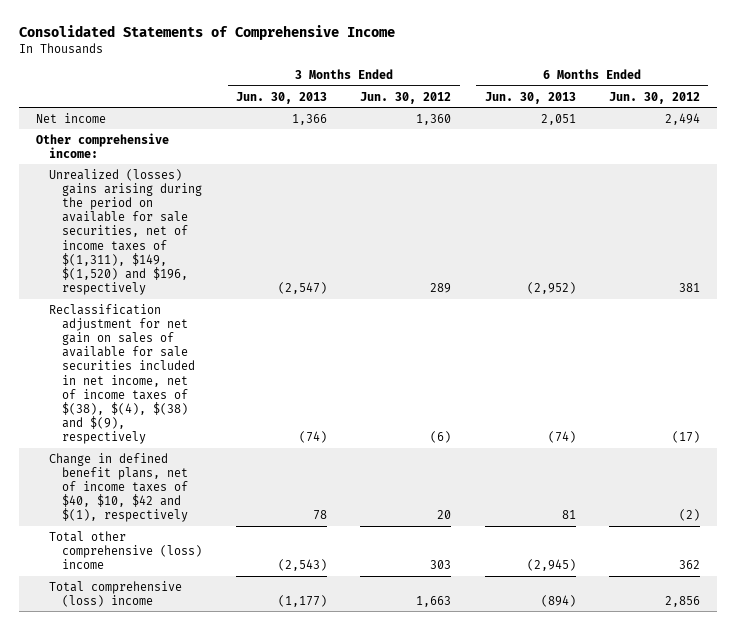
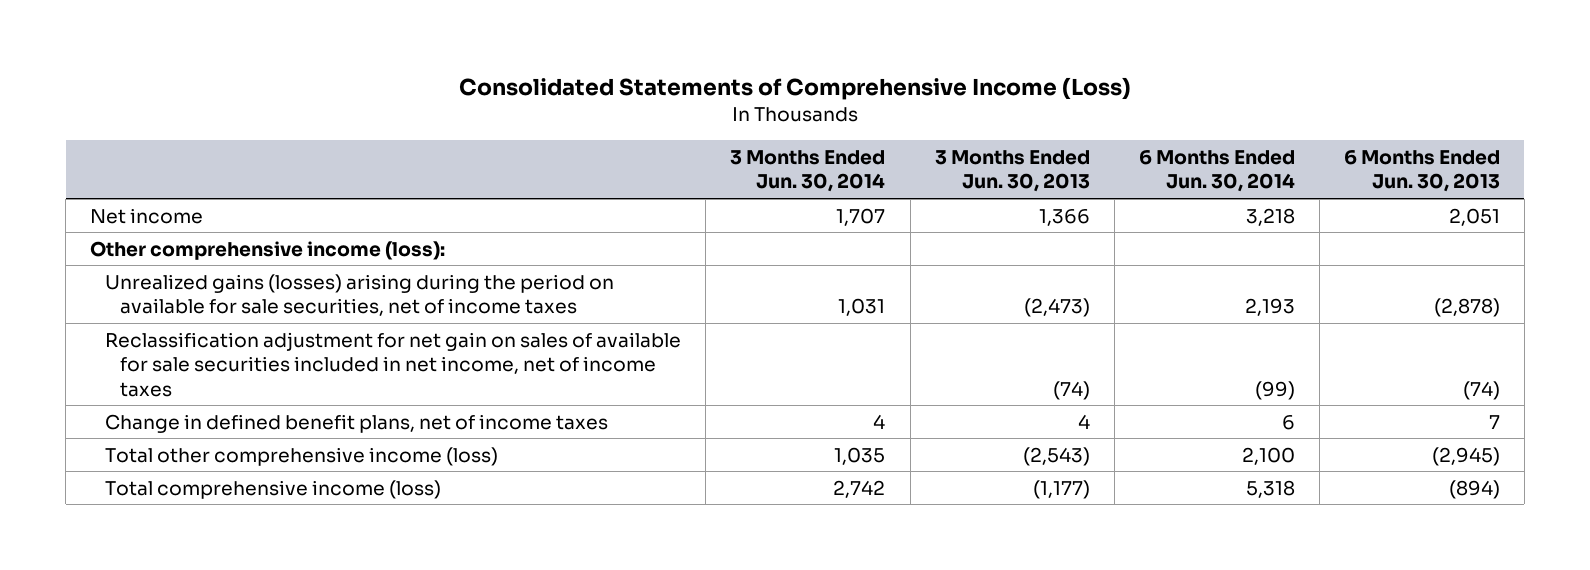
- Consolidated Statements of Comprehensive Income
+ Consolidated Statements of Comprehensive Income (Loss)
- | 3 Months Ended Jun. 30, 2013 | 3 Months Ended Jun. 30, 2012 | 6 Months Ended Jun. 30, 2013 | 6 Months Ended Jun. 30, 2012
+ | 3 Months Ended Jun. 30, 2014 | 3 Months Ended Jun. 30, 2013 | 6 Months Ended Jun. 30, 2014 | 6 Months Ended Jun. 30, 2013
- Other comprehensive income:
- Unrealized (losses) gains arising during the period on available for sale securities, net of income taxes of $(1,311), $149, $(1,520) and $196, respectively | (2,547) | 289 | (2,952) | 381
- Reclassification adjustment for net gain on sales of available for sale securities included in net income, net of income taxes of $(38), $(4), $(38) and $(9), respectively | (74) | (6) | (74) | (17)
- Change in defined benefit plans, net of income taxes of $40, $10, $42 and $(1), respectively | 78 | 20 | 81 | (2)
- Total other comprehensive (loss) income | (2,543) | 303 | (2,945) | 362
- Total comprehensive (loss) income | (1,177) | 1,663 | (894) | 2,856
+ Other comprehensive income (loss):
+ Unrealized gains (losses) arising during the period on available for sale securities, net of income taxes | 1,031 | (2,473) | 2,193 | (2,878)
+ Reclassification adjustment for net gain on sales of available for sale securities included in net income, net of income taxes | | (74) | (99) | (74)
+ Change in defined benefit plans, net of income taxes | 4 | 4 | 6 | 7
+ Total other comprehensive income (loss) | 1,035 | (2,543) | 2,100 | (2,945)
+ Total comprehensive income (loss) | 2,742 | (1,177) | 5,318 | (894)

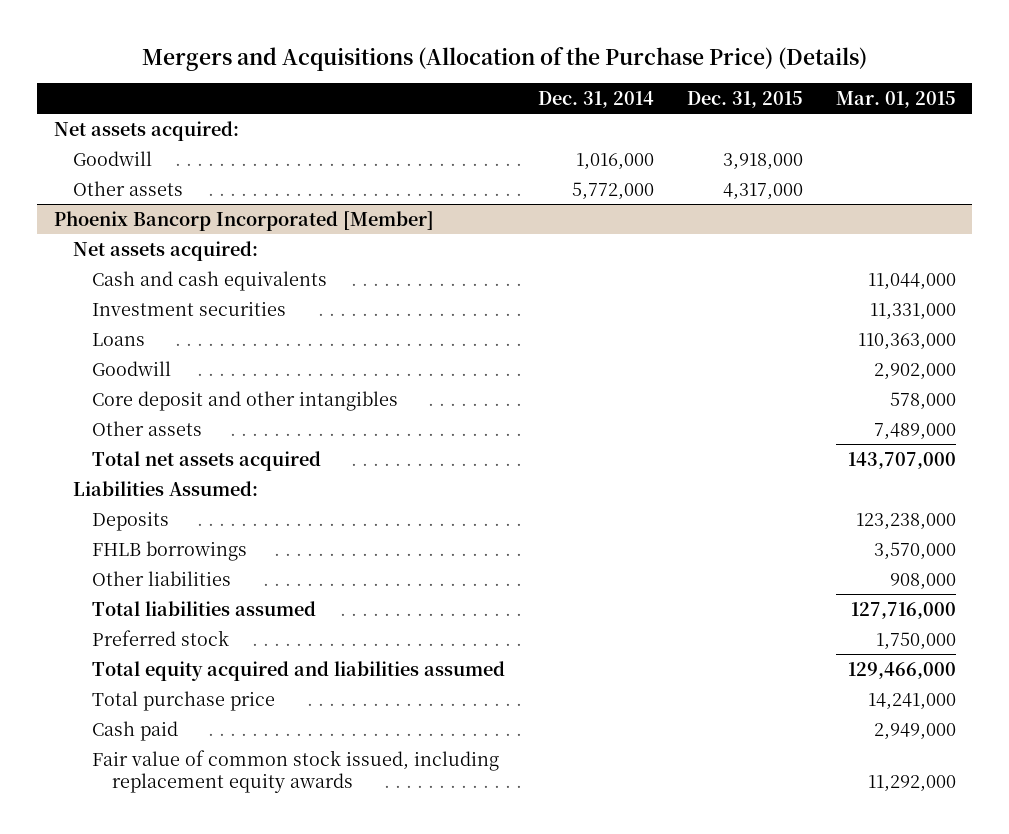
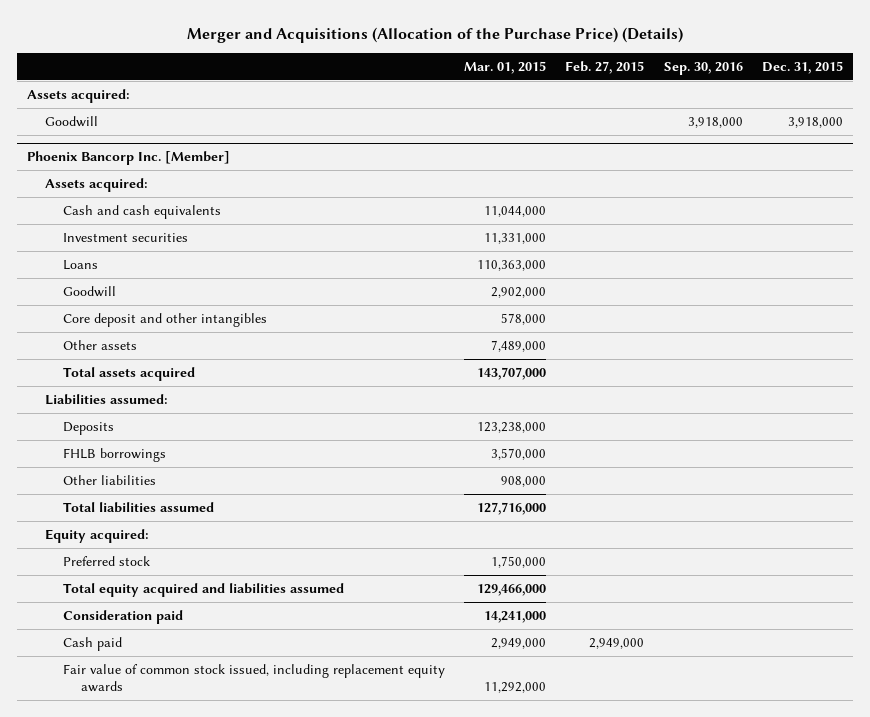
- Mergers and Acquisitions (Allocation of the Purchase Price) (Details)
+ Merger and Acquisitions (Allocation of the Purchase Price) (Details)
- | Dec. 31, 2014 | Dec. 31, 2015 | Mar. 01, 2015
+ | Mar. 01, 2015 | Feb. 27, 2015 | Sep. 30, 2016 | Dec. 31, 2015
- Net assets acquired:
+ Assets acquired:
- Other assets | 5,772,000 | 4,317,000 |
- Phoenix Bancorp Incorporated [Member]
- Net assets acquired:
+ Phoenix Bancorp Inc. [Member]
+ Assets acquired:
- Total net assets acquired | | | 143,707,000
- Liabilities Assumed:
+ Total assets acquired | 143,707,000 | | |
+ Liabilities assumed:
+ Equity acquired:
- Total purchase price | | | 14,241,000
+ Consideration paid | 14,241,000 | | |

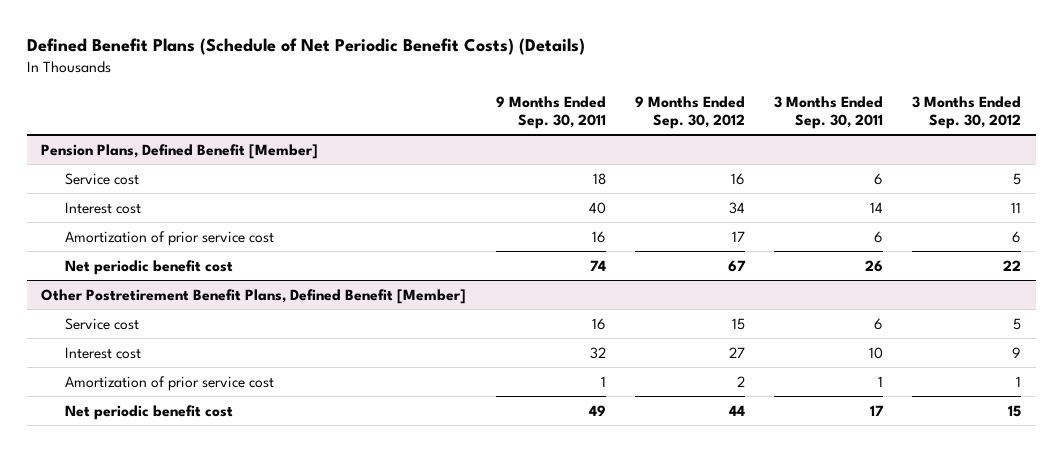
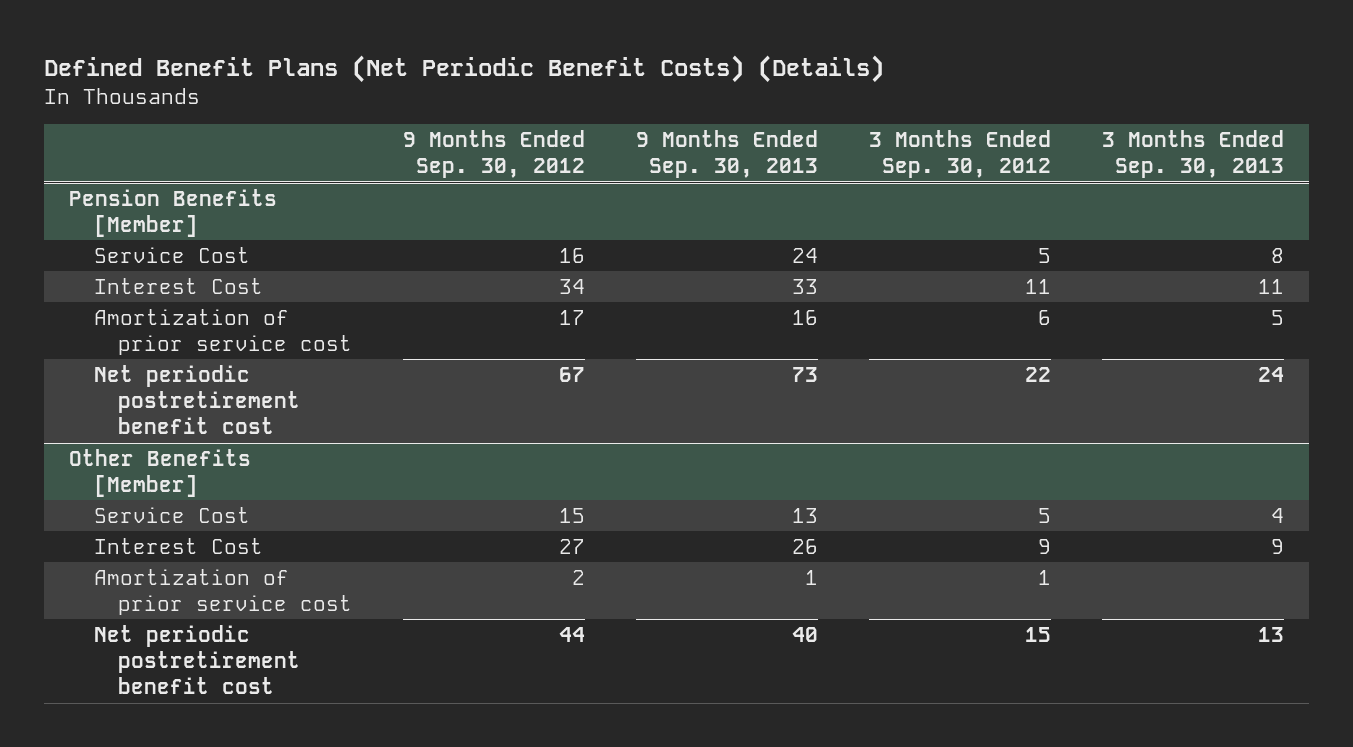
- Defined Benefit Plans (Schedule of Net Periodic Benefit Costs) (Details)
+ Defined Benefit Plans (Net Periodic Benefit Costs) (Details)
- | 9 Months Ended Sep. 30, 2011 | 9 Months Ended Sep. 30, 2012 | 3 Months Ended Sep. 30, 2011 | 3 Months Ended Sep. 30, 2012
+ | 9 Months Ended Sep. 30, 2012 | 9 Months Ended Sep. 30, 2013 | 3 Months Ended Sep. 30, 2012 | 3 Months Ended Sep. 30, 2013
- Pension Plans, Defined Benefit [Member]
- Service cost | 18 | 16 | 6 | 5
- Interest cost | 40 | 34 | 14 | 11
+ Pension Benefits [Member]
+ Service Cost | 16 | 24 | 5 | 8
+ Interest Cost | 34 | 33 | 11 | 11
- Net periodic benefit cost | 74 | 67 | 26 | 22
- Other Postretirement Benefit Plans, Defined Benefit [Member]
- Service cost | 16 | 15 | 6 | 5
- Interest cost | 32 | 27 | 10 | 9
+ Net periodic postretirement benefit cost | 67 | 73 | 22 | 24
+ Other Benefits [Member]
+ Service Cost | 15 | 13 | 5 | 4
+ Interest Cost | 27 | 26 | 9 | 9
- Net periodic benefit cost | 49 | 44 | 17 | 15
+ Net periodic postretirement benefit cost | 44 | 40 | 15 | 13

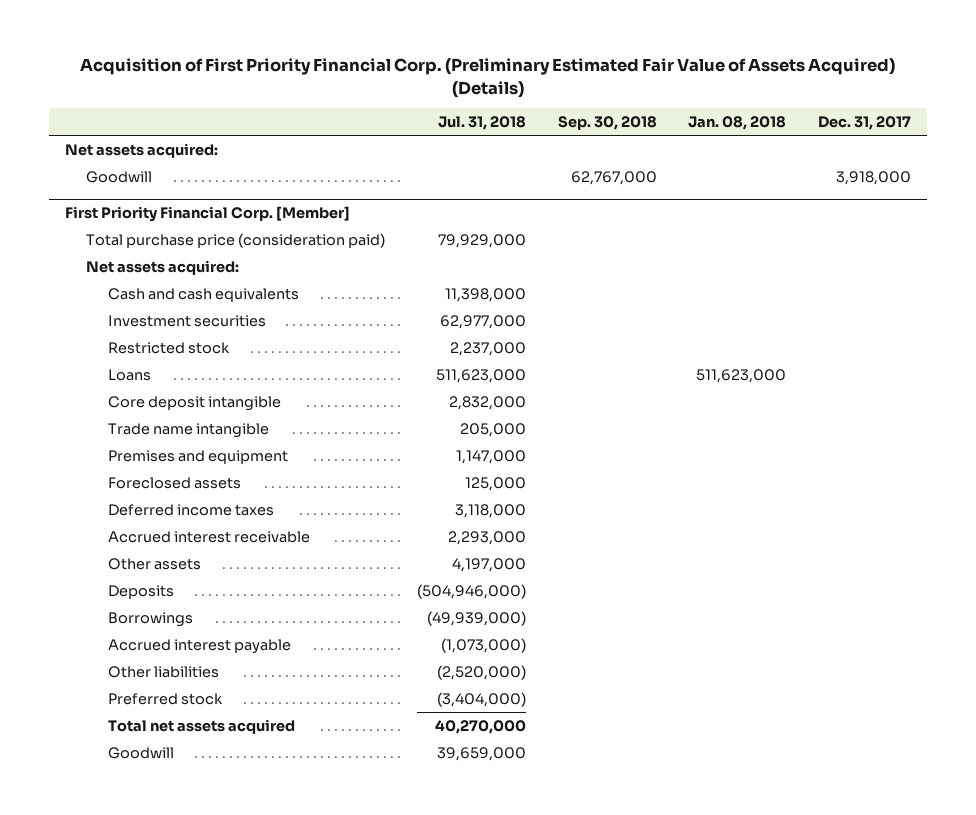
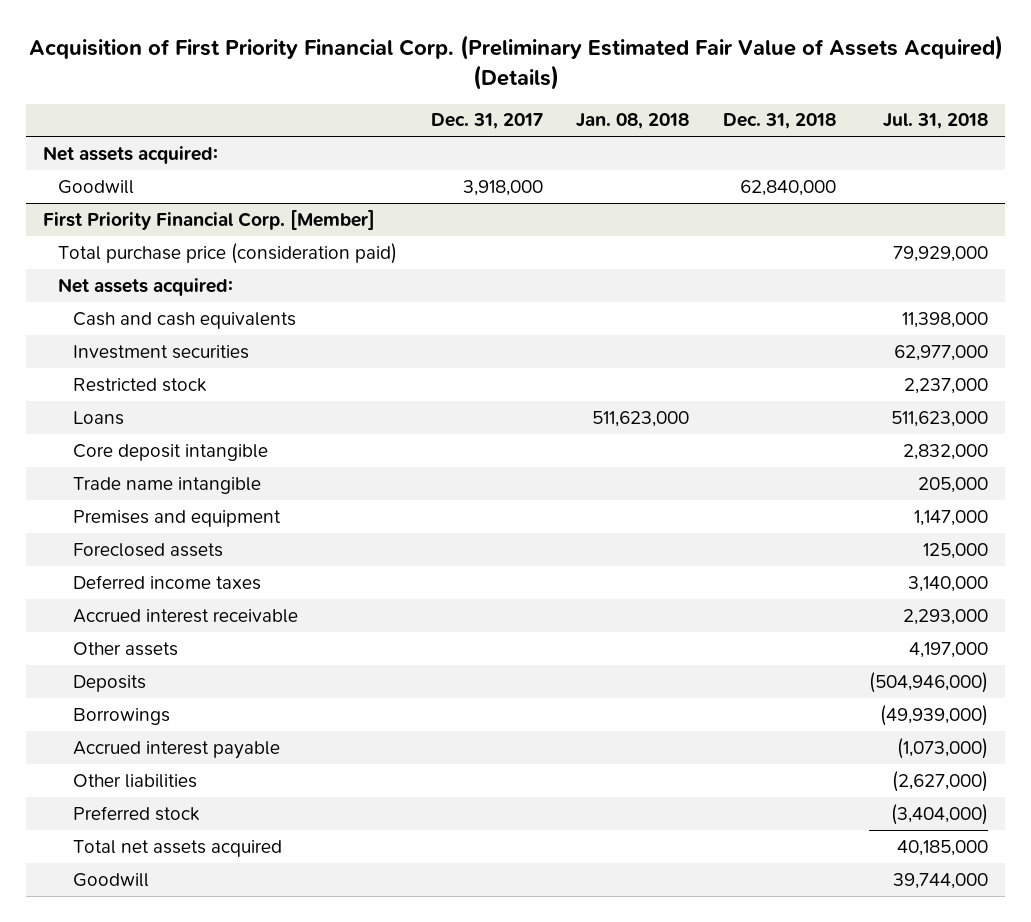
- | Jul. 31, 2018 | Sep. 30, 2018 | Jan. 08, 2018 | Dec. 31, 2017
+ | Dec. 31, 2017 | Jan. 08, 2018 | Dec. 31, 2018 | Jul. 31, 2018
@ First Priority Financial Corp. [Member]
- Deferred income taxes | 3,118,000 | | |
+ Deferred income taxes | | | | 3,140,000
- Other liabilities | (2,520,000) | | |
+ Other liabilities | | | | (2,627,000)
- Total net assets acquired | 40,270,000 | | |
- Goodwill | 39,659,000 | | |
+ Total net assets acquired | | | | 40,185,000
+ Goodwill | | | | 39,744,000

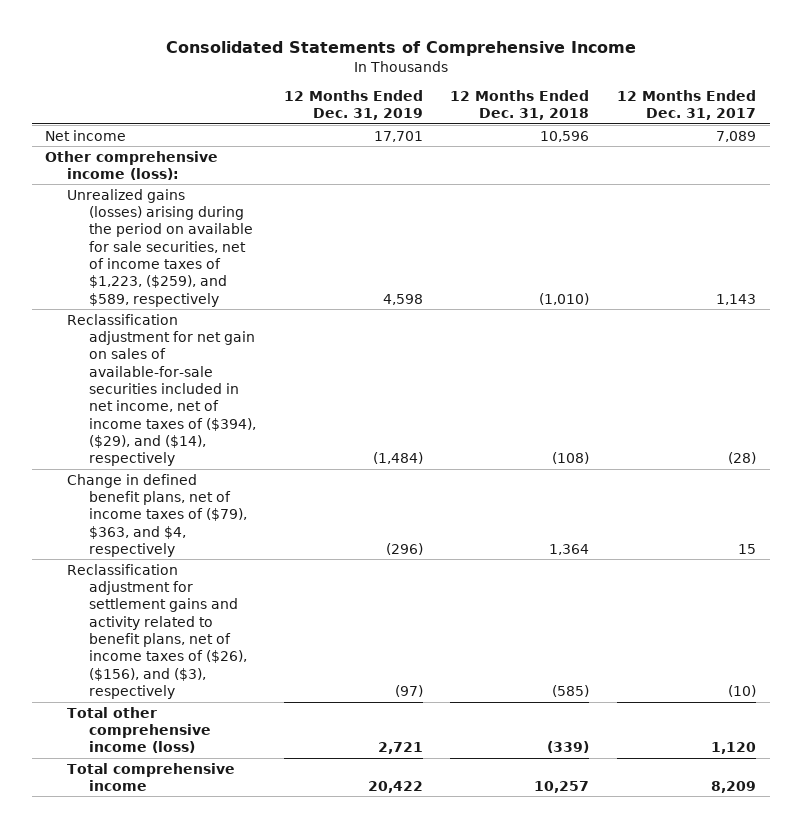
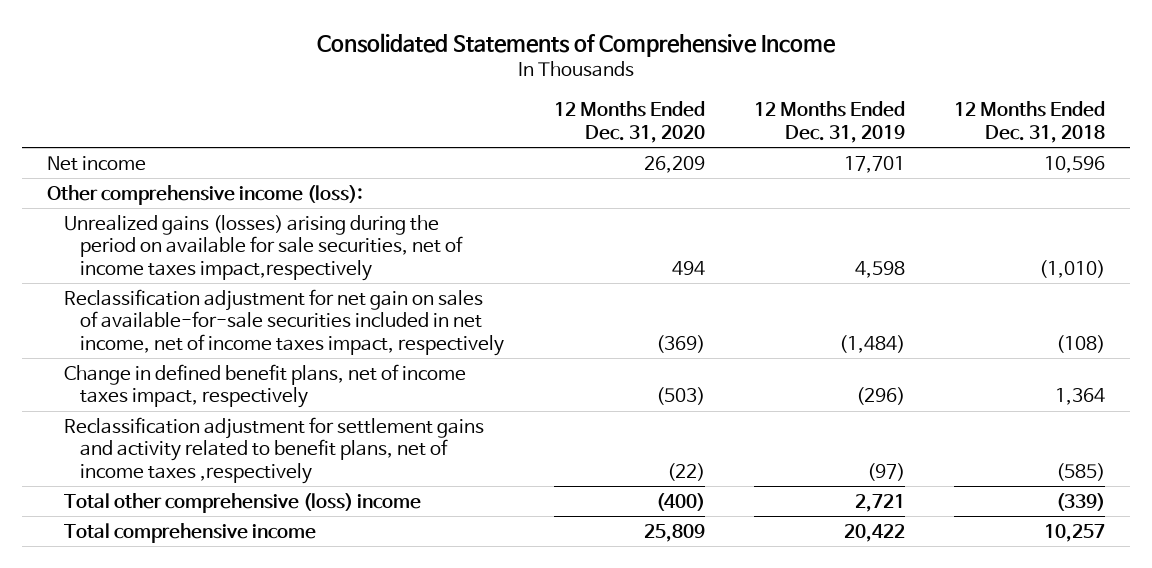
- | 12 Months Ended Dec. 31, 2019 | 12 Months Ended Dec. 31, 2018 | 12 Months Ended Dec. 31, 2017
+ | 12 Months Ended Dec. 31, 2020 | 12 Months Ended Dec. 31, 2019 | 12 Months Ended Dec. 31, 2018
- Unrealized gains (losses) arising during the period on available for sale securities, net of income taxes of $1,223, ($259), and $589, respectively | 4,598 | (1,010) | 1,143
- Reclassification adjustment for net gain on sales of available-for-sale securities included in net income, net of income taxes of ($394), ($29), and ($14), respectively | (1,484) | (108) | (28)
- Change in defined benefit plans, net of income taxes of ($79), $363, and $4, respectively | (296) | 1,364 | 15
- Reclassification adjustment for settlement gains and activity related to benefit plans, net of income taxes of ($26), ($156), and ($3), respectively | (97) | (585) | (10)
- Total other comprehensive income (loss) | 2,721 | (339) | 1,120
+ Unrealized gains (losses) arising during the period on available for sale securities, net of income taxes impact,respectively | 494 | 4,598 | (1,010)
+ Reclassification adjustment for net gain on sales of available-for-sale securities included in net income, net of income taxes impact, respectively | (369) | (1,484) | (108)
+ Change in defined benefit plans, net of income taxes impact, respectively | (503) | (296) | 1,364
+ Reclassification adjustment for settlement gains and activity related to benefit plans, net of income taxes ,respectively | (22) | (97) | (585)
+ Total other comprehensive (loss) income | (400) | 2,721 | (339)

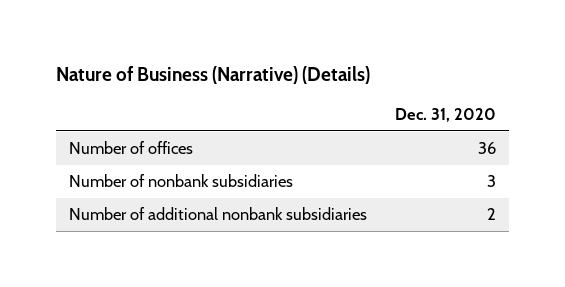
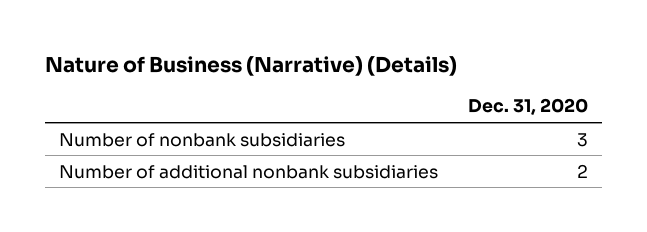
- Number of offices | 36

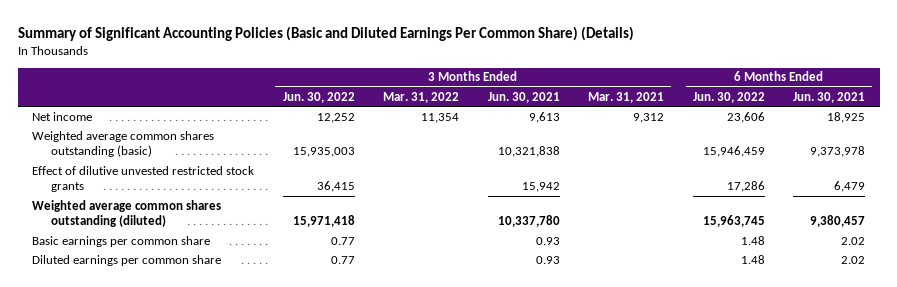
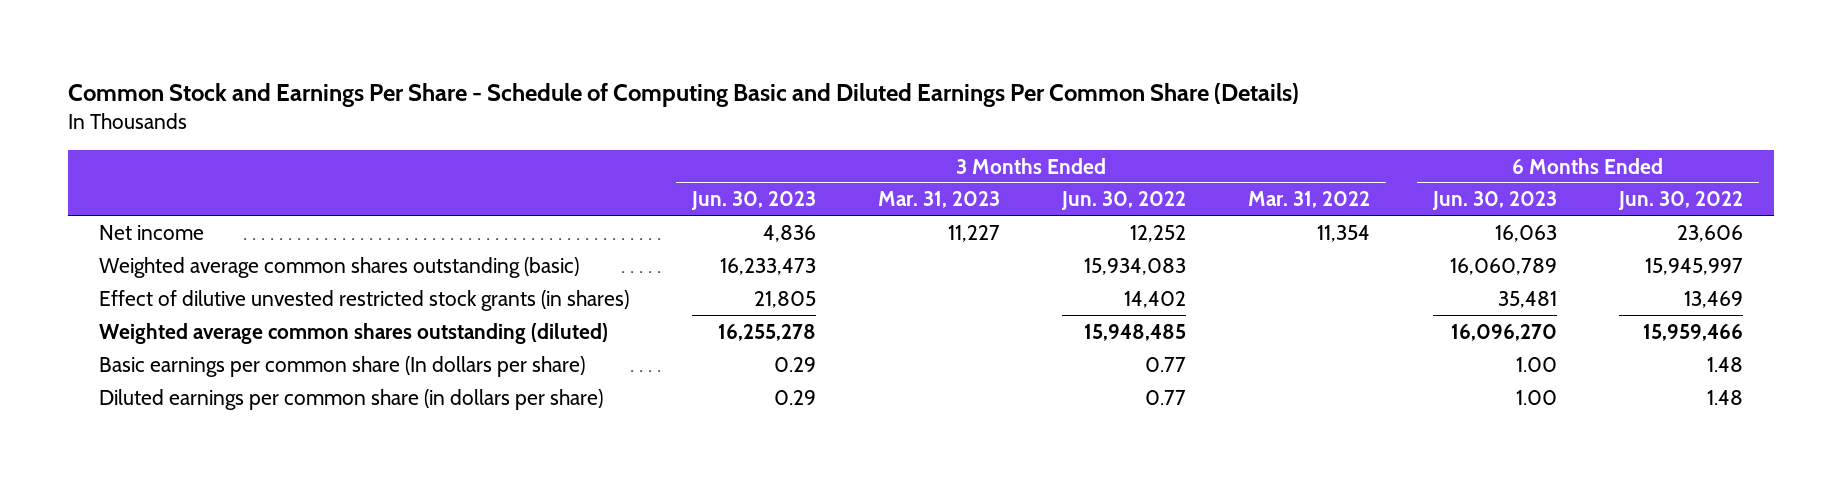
- Summary of Significant Accounting Policies (Basic and Diluted Earnings Per Common Share) (Details)
+ Common Stock and Earnings Per Share - Schedule of Computing Basic and Diluted Earnings Per Common Share (Details)
- | 3 Months Ended Jun. 30, 2022 | 3 Months Ended Mar. 31, 2022 | 3 Months Ended Jun. 30, 2021 | 3 Months Ended Mar. 31, 2021 | 6 Months Ended Jun. 30, 2022 | 6 Months Ended Jun. 30, 2021
+ | 3 Months Ended Jun. 30, 2023 | 3 Months Ended Mar. 31, 2023 | 3 Months Ended Jun. 30, 2022 | 3 Months Ended Mar. 31, 2022 | 6 Months Ended Jun. 30, 2023 | 6 Months Ended Jun. 30, 2022
- Weighted average common shares outstanding (basic) | 15,935,003 | | 10,321,838 | | 15,946,459 | 9,373,978
- Effect of dilutive unvested restricted stock grants | 36,415 | | 15,942 | | 17,286 | 6,479
- Weighted average common shares outstanding (diluted) | 15,971,418 | | 10,337,780 | | 15,963,745 | 9,380,457
- Basic earnings per common share | 0.77 | | 0.93 | | 1.48 | 2.02
- Diluted earnings per common share | 0.77 | | 0.93 | | 1.48 | 2.02
+ Weighted average common shares outstanding (basic) | 16,233,473 | | 15,934,083 | | 16,060,789 | 15,945,997
+ Effect of dilutive unvested restricted stock grants (in shares) | 21,805 | | 14,402 | | 35,481 | 13,469
+ Weighted average common shares outstanding (diluted) | 16,255,278 | | 15,948,485 | | 16,096,270 | 15,959,466
+ Basic earnings per common share (In dollars per share) | 0.29 | | 0.77 | | 1.00 | 1.48
+ Diluted earnings per common share (in dollars per share) | 0.29 | | 0.77 | | 1.00 | 1.48

